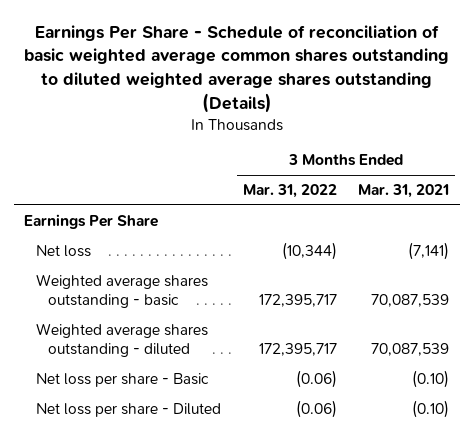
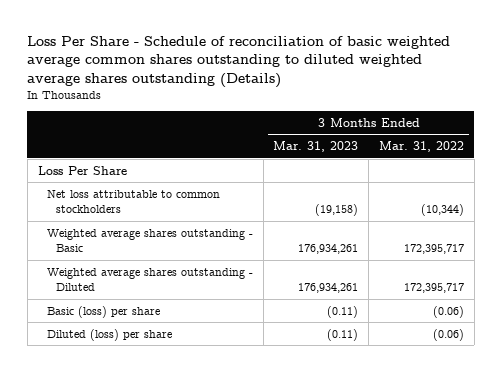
- Earnings Per Share - Schedule of reconciliation of basic weighted average common shares outstanding to diluted weighted average shares outstanding (Details)
+ Loss Per Share - Schedule of reconciliation of basic weighted average common shares outstanding to diluted weighted average shares outstanding (Details)
- | 3 Months Ended Mar. 31, 2022 | 3 Months Ended Mar. 31, 2021
+ | 3 Months Ended Mar. 31, 2023 | 3 Months Ended Mar. 31, 2022
- Earnings Per Share
- Net loss | (10,344) | (7,141)
- Weighted average shares outstanding - basic | 172,395,717 | 70,087,539
- Weighted average shares outstanding - diluted | 172,395,717 | 70,087,539
- Net loss per share - Basic | (0.06) | (0.10)
- Net loss per share - Diluted | (0.06) | (0.10)
+ Loss Per Share
+ Net loss attributable to common stockholders | (19,158) | (10,344)
+ Weighted average shares outstanding - Basic | 176,934,261 | 172,395,717
+ Weighted average shares outstanding - Diluted | 176,934,261 | 172,395,717
+ Basic (loss) per share | (0.11) | (0.06)
+ Diluted (loss) per share | (0.11) | (0.06)

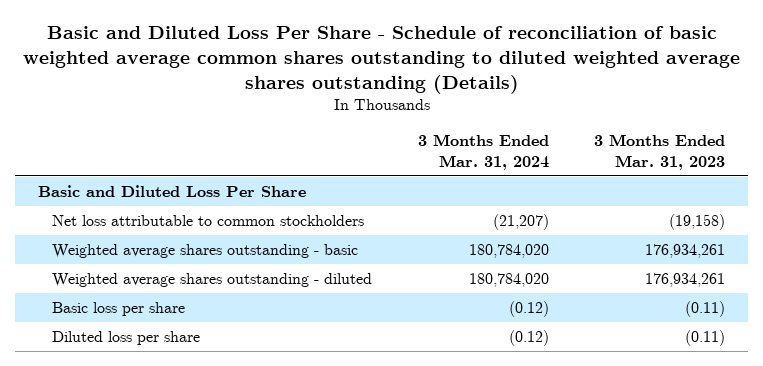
- Loss Per Share - Schedule of reconciliation of basic weighted average common shares outstanding to diluted weighted average shares outstanding (Details)
+ Basic and Diluted Loss Per Share - Schedule of reconciliation of basic weighted average common shares outstanding to diluted weighted average shares outstanding (Details)
- | 3 Months Ended Mar. 31, 2023 | 3 Months Ended Mar. 31, 2022
+ | 3 Months Ended Mar. 31, 2024 | 3 Months Ended Mar. 31, 2023
- Loss Per Share
+ Basic and Diluted Loss Per Share
- Weighted average shares outstanding - Basic | 176,934,261 | 172,395,717
- Weighted average shares outstanding - Diluted | 176,934,261 | 172,395,717
- Basic (loss) per share | (0.11) | (0.06)
- Diluted (loss) per share | (0.11) | (0.06)
+ Weighted average shares outstanding - basic | 180,784,020 | 176,934,261
+ Weighted average shares outstanding - diluted | 180,784,020 | 176,934,261
+ Basic loss per share | (0.12) | (0.11)
+ Diluted loss per share | (0.12) | (0.11)

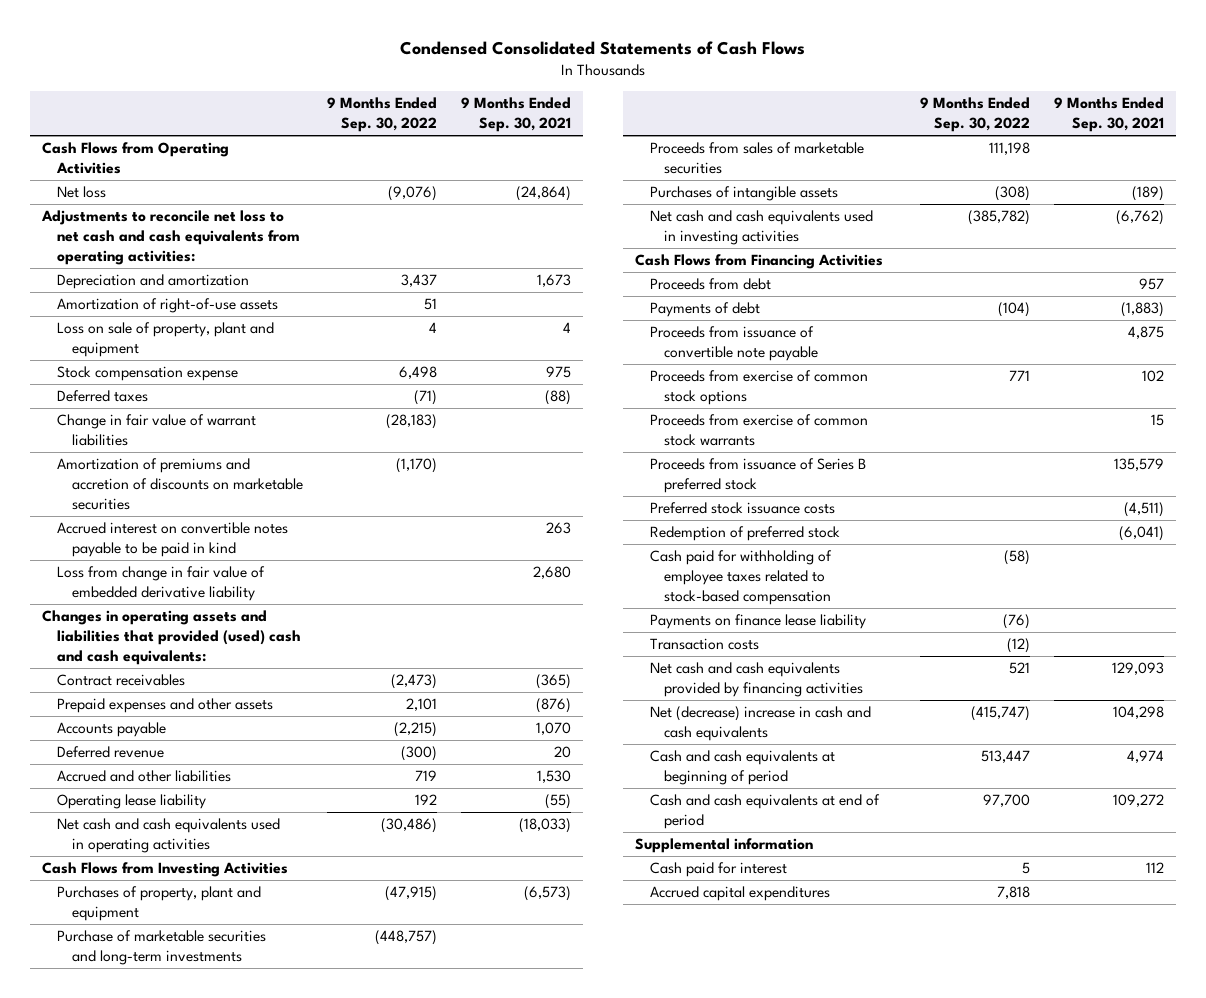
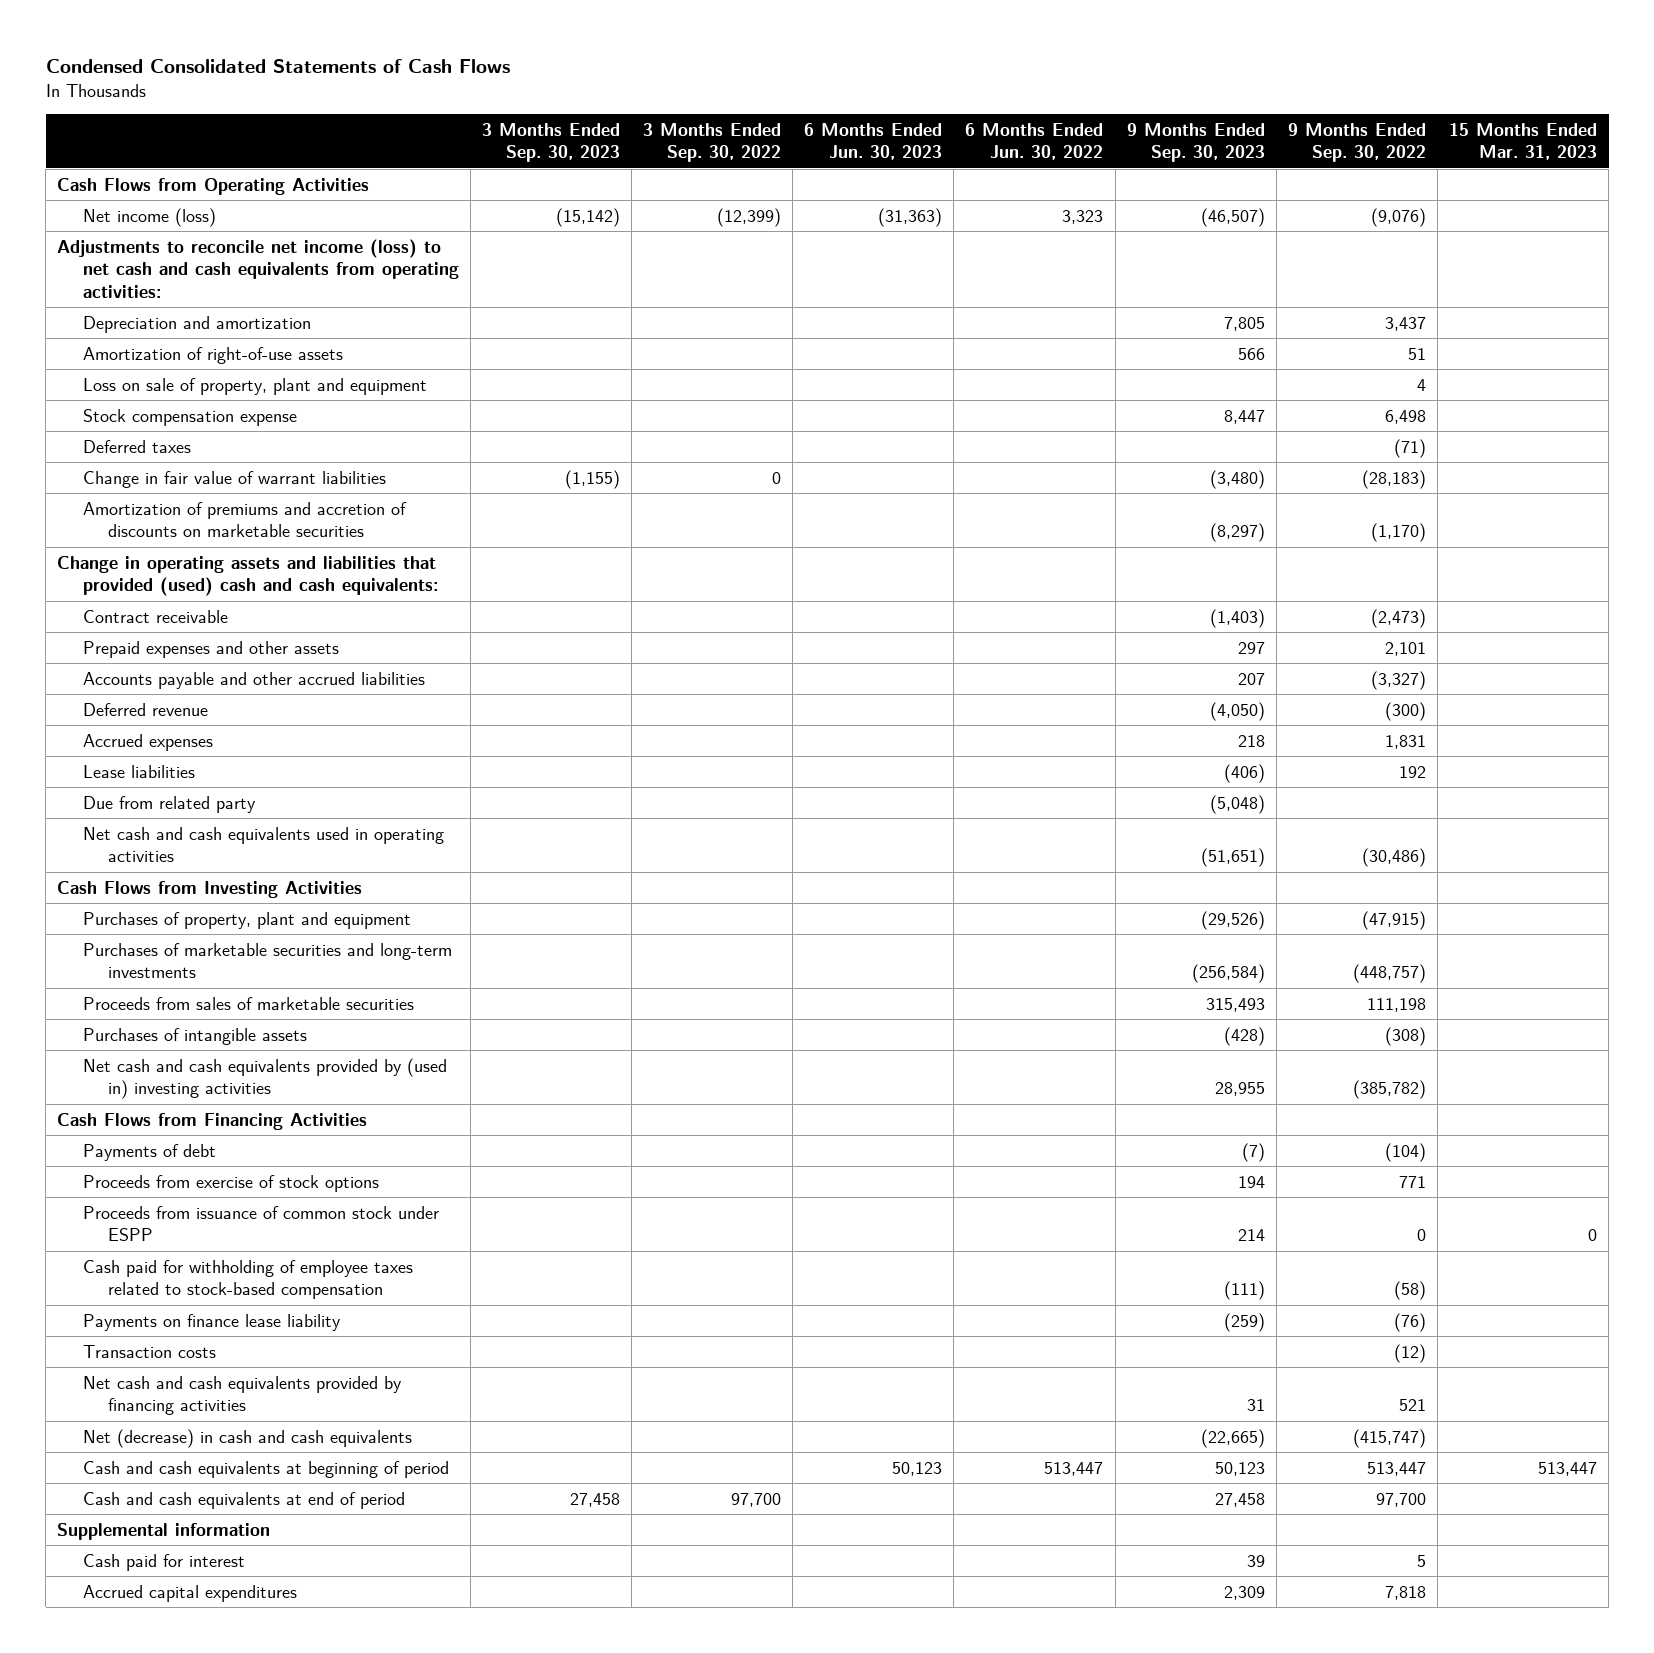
- | 9 Months Ended Sep. 30, 2022 | 9 Months Ended Sep. 30, 2021
+ | 3 Months Ended Sep. 30, 2023 | 3 Months Ended Sep. 30, 2022 | 6 Months Ended Jun. 30, 2023 | 6 Months Ended Jun. 30, 2022 | 9 Months Ended Sep. 30, 2023 | 9 Months Ended Sep. 30, 2022 | 15 Months Ended Mar. 31, 2023
- Net loss | (9,076) | (24,864)
- Adjustments to reconcile net loss to net cash and cash equivalents from operating activities:
+ Net income (loss) | (15,142) | (12,399) | (31,363) | 3,323 | (46,507) | (9,076) |
+ Adjustments to reconcile net income (loss) to net cash and cash equivalents from operating activities:
- Accrued interest on convertible notes payable to be paid in kind | | 263
- Loss from change in fair value of embedded derivative liability | | 2,680
- Changes in operating assets and liabilities that provided (used) cash and cash equivalents:
- Contract receivables | (2,473) | (365)
+ Change in operating assets and liabilities that provided (used) cash and cash equivalents:
+ Contract receivable | | | | | (1,403) | (2,473) |
- Accounts payable | (2,215) | 1,070
+ Accounts payable and other accrued liabilities | | | | | 207 | (3,327) |
- Accrued and other liabilities | 719 | 1,530
- Operating lease liability | 192 | (55)
+ Accrued expenses | | | | | 218 | 1,831 |
+ Lease liabilities | | | | | (406) | 192 |
+ Due from related party | | | | | (5,048) | |
- Purchase of marketable securities and long-term investments | (448,757) |
+ Purchases of marketable securities and long-term investments | | | | | (256,584) | (448,757) |
- Net cash and cash equivalents used in investing activities | (385,782) | (6,762)
+ Net cash and cash equivalents provided by (used in) investing activities | | | | | 28,955 | (385,782) |
- Proceeds from debt | | 957
- Proceeds from issuance of convertible note payable | | 4,875
- Proceeds from exercise of common stock options | 771 | 102
- Proceeds from exercise of common stock warrants | | 15
- Proceeds from issuance of Series B preferred stock | | 135,579
- Preferred stock issuance costs | | (4,511)
- Redemption of preferred stock | | (6,041)
+ Proceeds from exercise of stock options | | | | | 194 | 771 |
+ Proceeds from issuance of common stock under ESPP | | | | | 214 | 0 | 0
- Net (decrease) increase in cash and cash equivalents | (415,747) | 104,298
+ Net (decrease) in cash and cash equivalents | | | | | (22,665) | (415,747) |

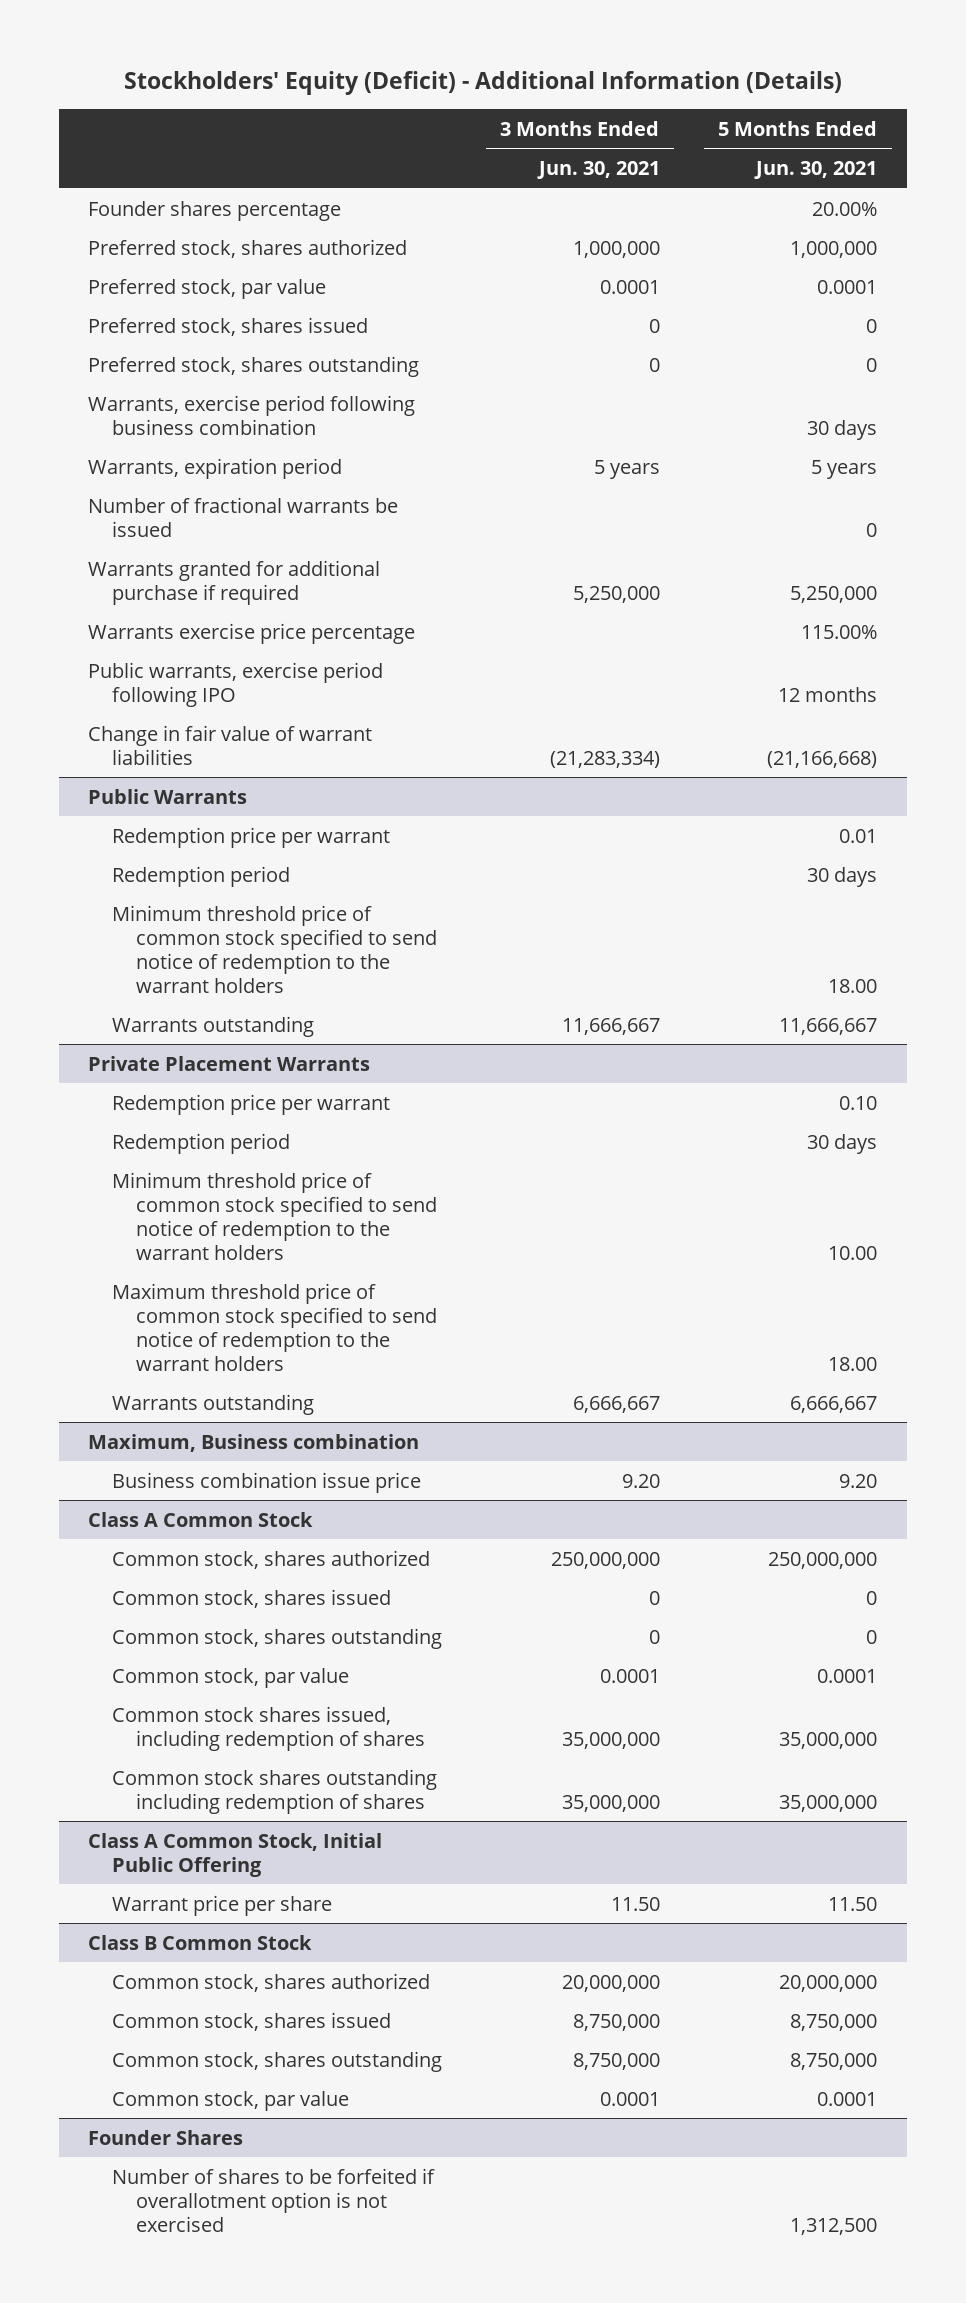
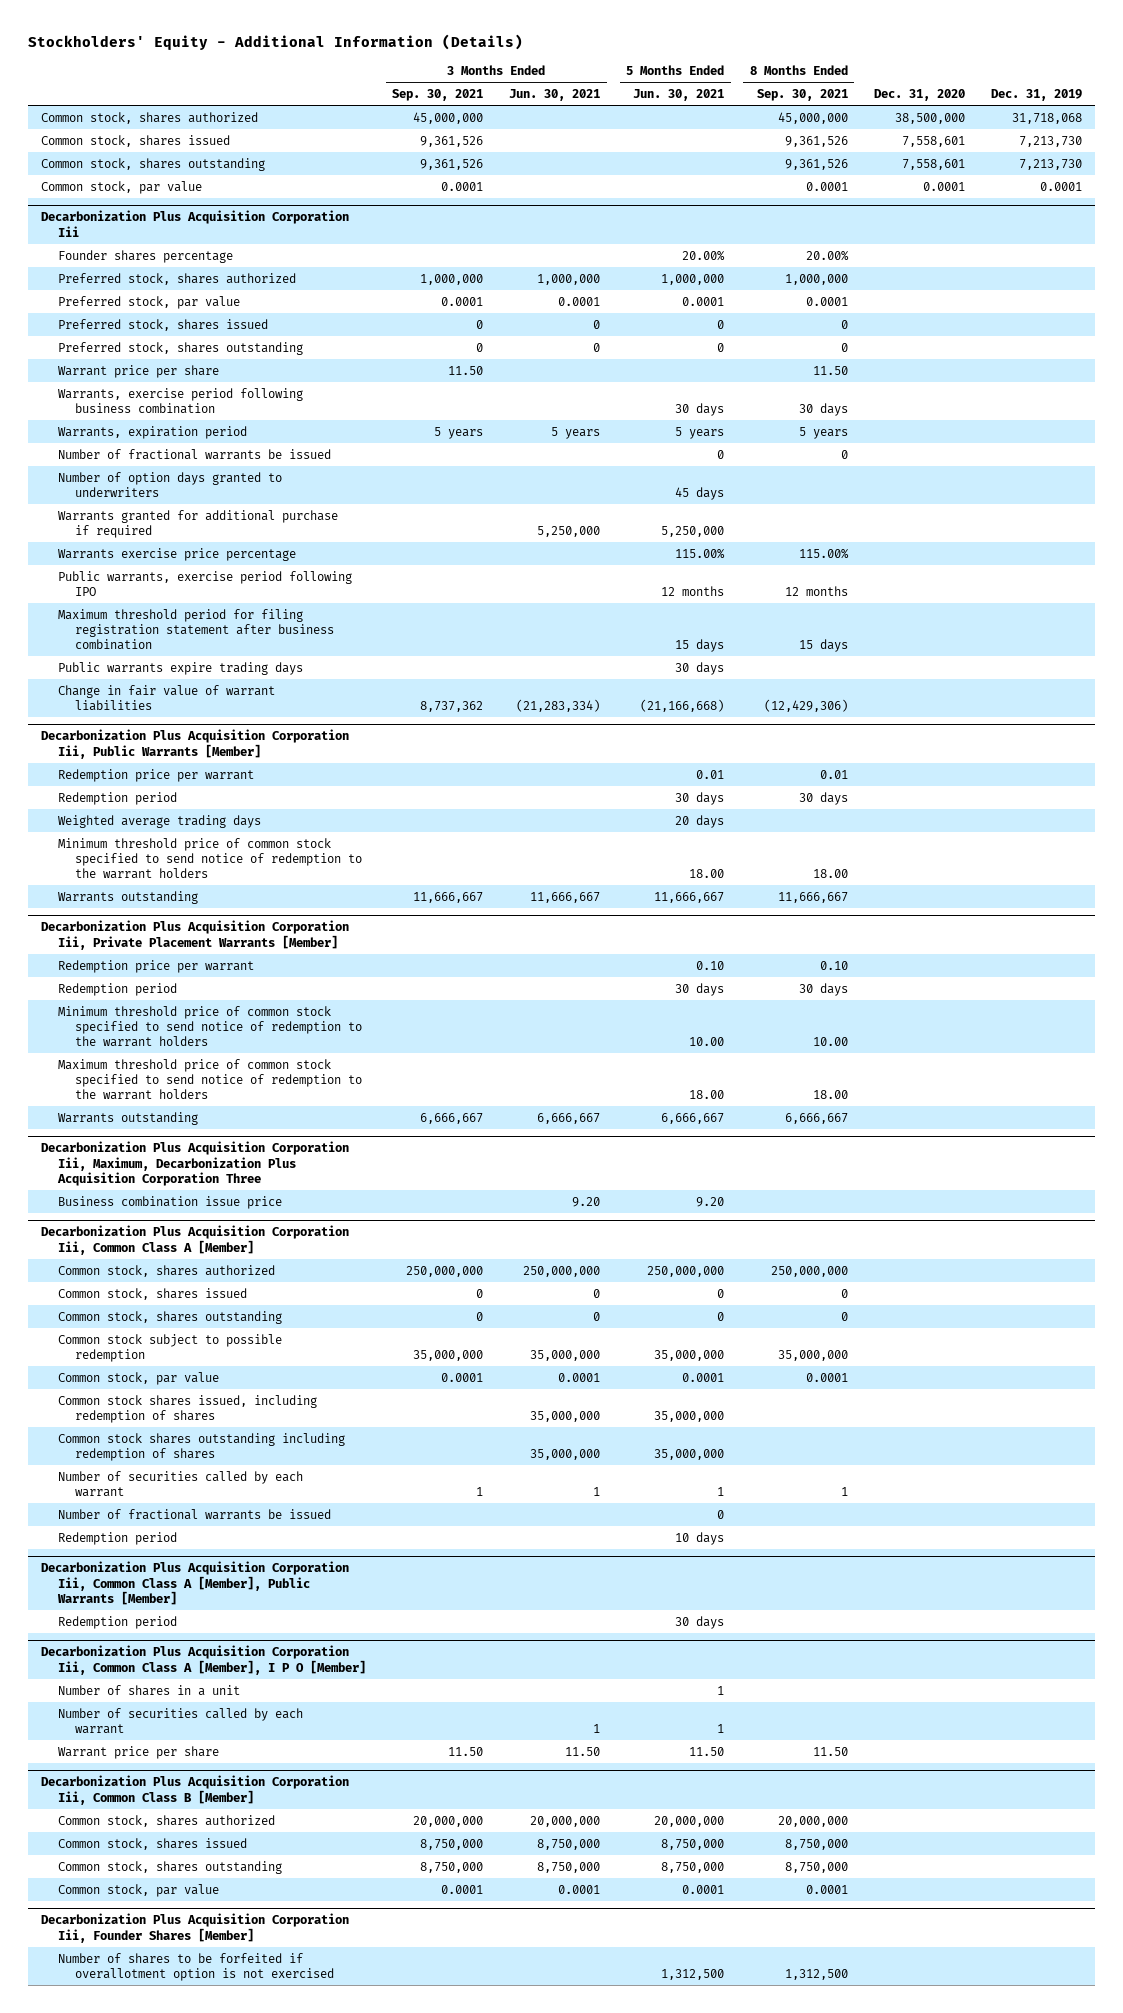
- Stockholders' Equity (Deficit) - Additional Information (Details)
+ Stockholders' Equity - Additional Information (Details)
- | 3 Months Ended Jun. 30, 2021 | 5 Months Ended Jun. 30, 2021
+ | 3 Months Ended Sep. 30, 2021 | 3 Months Ended Jun. 30, 2021 | 5 Months Ended Jun. 30, 2021 | 8 Months Ended Sep. 30, 2021 | Dec. 31, 2020 | Dec. 31, 2019
+ Common stock, shares authorized | 45,000,000 | | | 45,000,000 | 38,500,000 | 31,718,068
+ Common stock, shares issued | 9,361,526 | | | 9,361,526 | 7,558,601 | 7,213,730
+ Common stock, shares outstanding | 9,361,526 | | | 9,361,526 | 7,558,601 | 7,213,730
+ Common stock, par value | 0.0001 | | | 0.0001 | 0.0001 | 0.0001
+ Decarbonization Plus Acquisition Corporation Iii
+ Warrant price per share | 11.50 | | | 11.50 | |
+ Number of option days granted to underwriters | | | 45 days | | |
+ Maximum threshold period for filing registration statement after business combination | | | 15 days | 15 days | |
+ Public warrants expire trading days | | | 30 days | | |
- Public Warrants
+ Decarbonization Plus Acquisition Corporation Iii, Public Warrants [Member]
+ Weighted average trading days | | | 20 days | | |
- Private Placement Warrants
+ Decarbonization Plus Acquisition Corporation Iii, Private Placement Warrants [Member]
- Maximum, Business combination
+ Decarbonization Plus Acquisition Corporation Iii, Maximum, Decarbonization Plus Acquisition Corporation Three
- Class A Common Stock
+ Decarbonization Plus Acquisition Corporation Iii, Common Class A [Member]
+ Common stock subject to possible redemption | 35,000,000 | 35,000,000 | 35,000,000 | 35,000,000 | |
- Class A Common Stock, Initial Public Offering
+ Number of securities called by each warrant | 1 | 1 | 1 | 1 | |
+ Number of fractional warrants be issued | | | 0 | | |
+ Redemption period | | | 10 days | | |
+ Decarbonization Plus Acquisition Corporation Iii, Common Class A [Member], Public Warrants [Member]
+ Redemption period | | | 30 days | | |
+ Decarbonization Plus Acquisition Corporation Iii, Common Class A [Member], I P O [Member]
+ Number of shares in a unit | | | 1 | | |
+ Number of securities called by each warrant | | 1 | 1 | | |
- Class B Common Stock
+ Decarbonization Plus Acquisition Corporation Iii, Common Class B [Member]
- Founder Shares
+ Decarbonization Plus Acquisition Corporation Iii, Founder Shares [Member]

